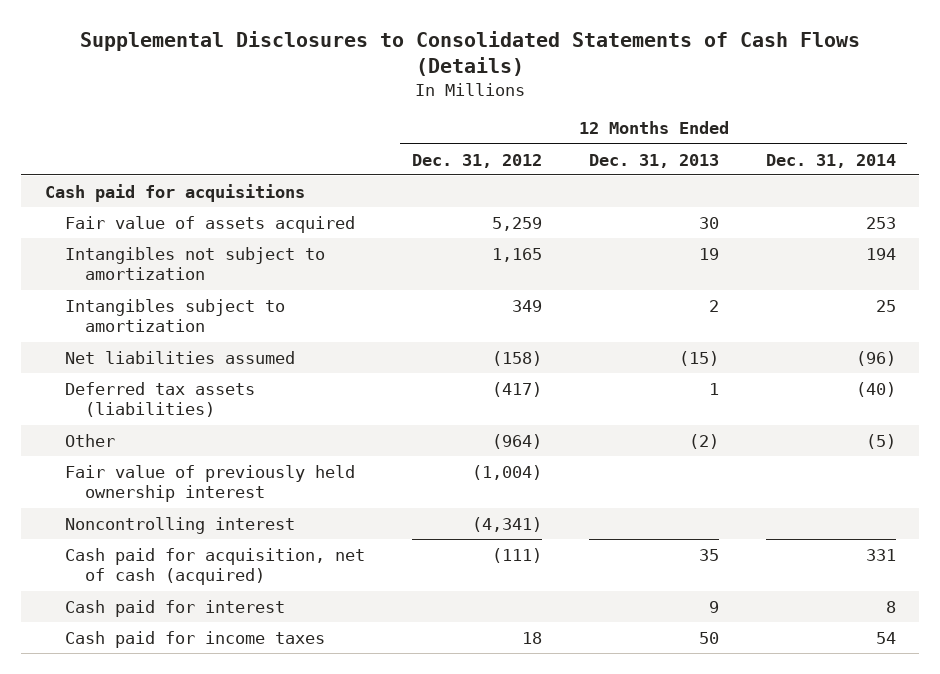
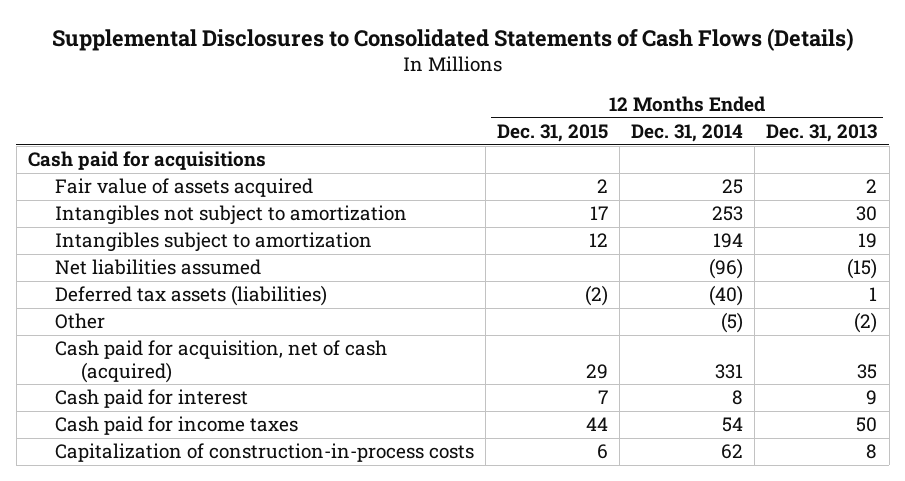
- | 12 Months Ended Dec. 31, 2012 | 12 Months Ended Dec. 31, 2013 | 12 Months Ended Dec. 31, 2014
+ | 12 Months Ended Dec. 31, 2015 | 12 Months Ended Dec. 31, 2014 | 12 Months Ended Dec. 31, 2013
- Fair value of assets acquired | 5,259 | 30 | 253
- Intangibles not subject to amortization | 1,165 | 19 | 194
- Intangibles subject to amortization | 349 | 2 | 25
+ Fair value of assets acquired | 2 | 25 | 2
+ Intangibles not subject to amortization | 17 | 253 | 30
+ Intangibles subject to amortization | 12 | 194 | 19
- Fair value of previously held ownership interest | (1,004) | |
- Noncontrolling interest | (4,341) | |
+ Capitalization of construction-in-process costs | 6 | 62 | 8

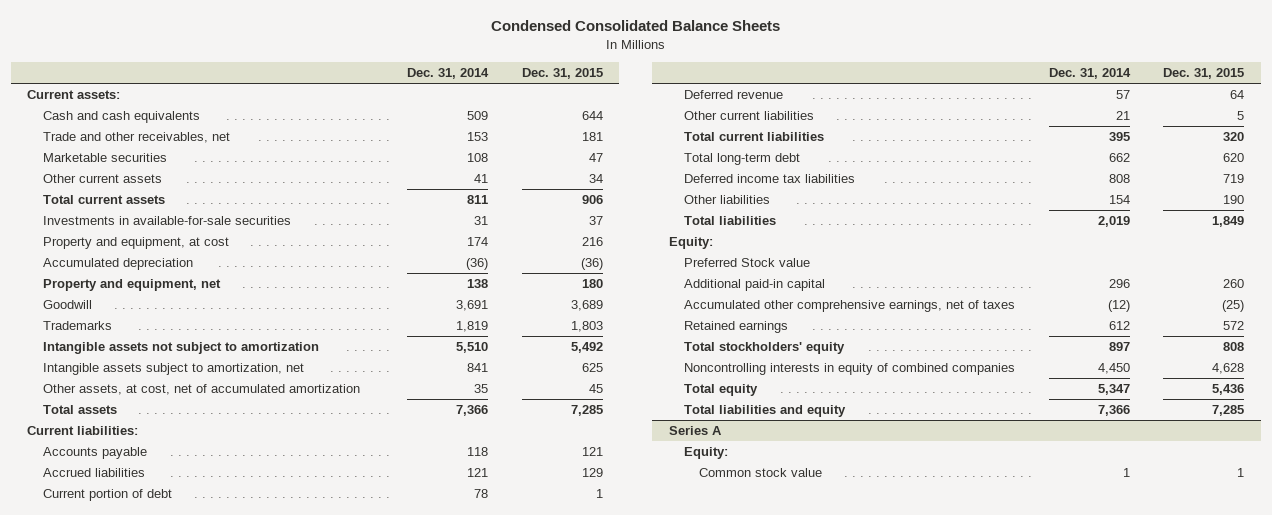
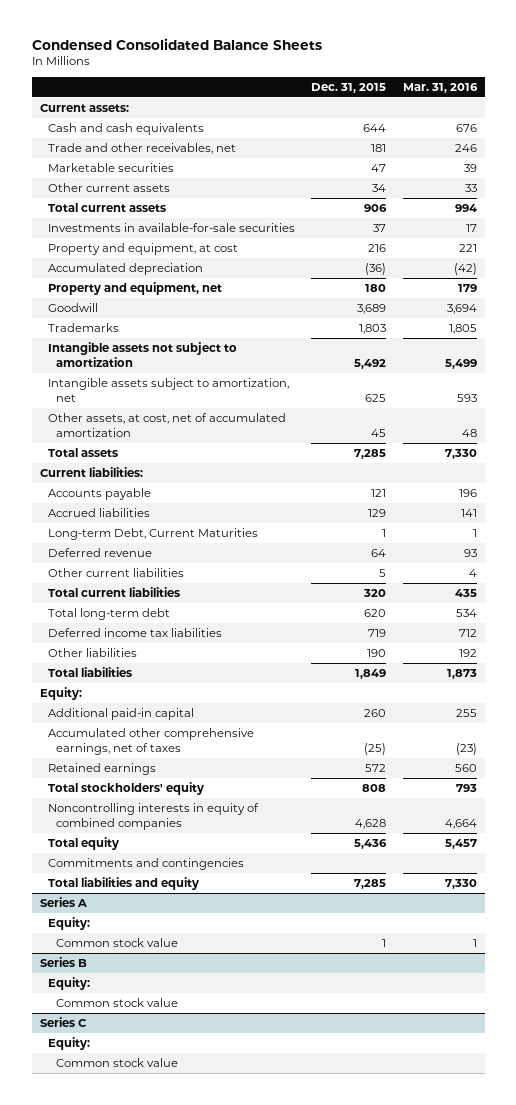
- | Dec. 31, 2014 | Dec. 31, 2015
+ | Dec. 31, 2015 | Mar. 31, 2016
- Current portion of debt | 78 | 1
+ Long-term Debt, Current Maturities | 1 | 1
- Preferred Stock value
+ Commitments and contingencies
+ Series B
+ Equity:
+ Common stock value
+ Series C
+ Equity:
+ Common stock value

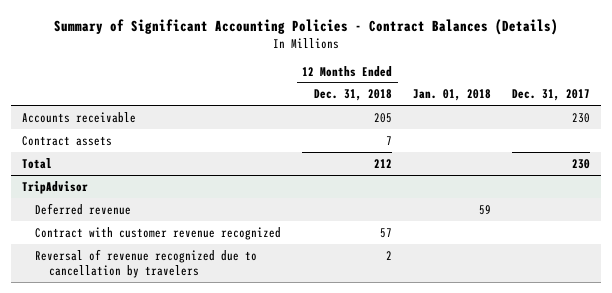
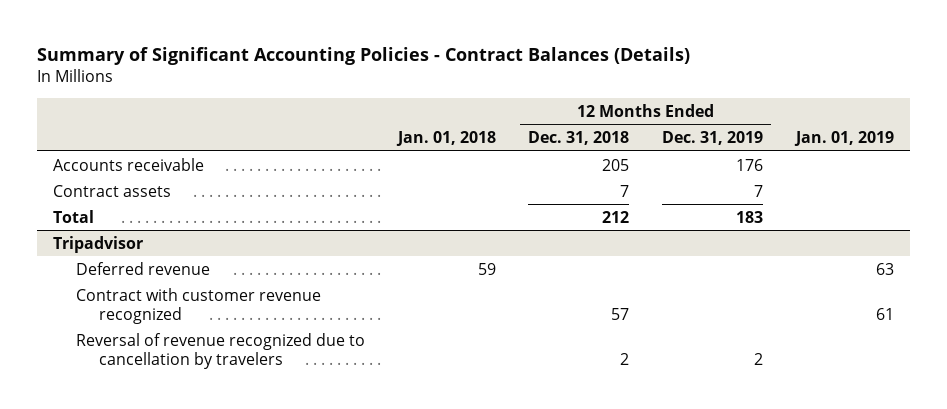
- | 12 Months Ended Dec. 31, 2018 | Jan. 01, 2018 | Dec. 31, 2017
+ | Jan. 01, 2018 | 12 Months Ended Dec. 31, 2018 | 12 Months Ended Dec. 31, 2019 | Jan. 01, 2019
- TripAdvisor
+ Tripadvisor

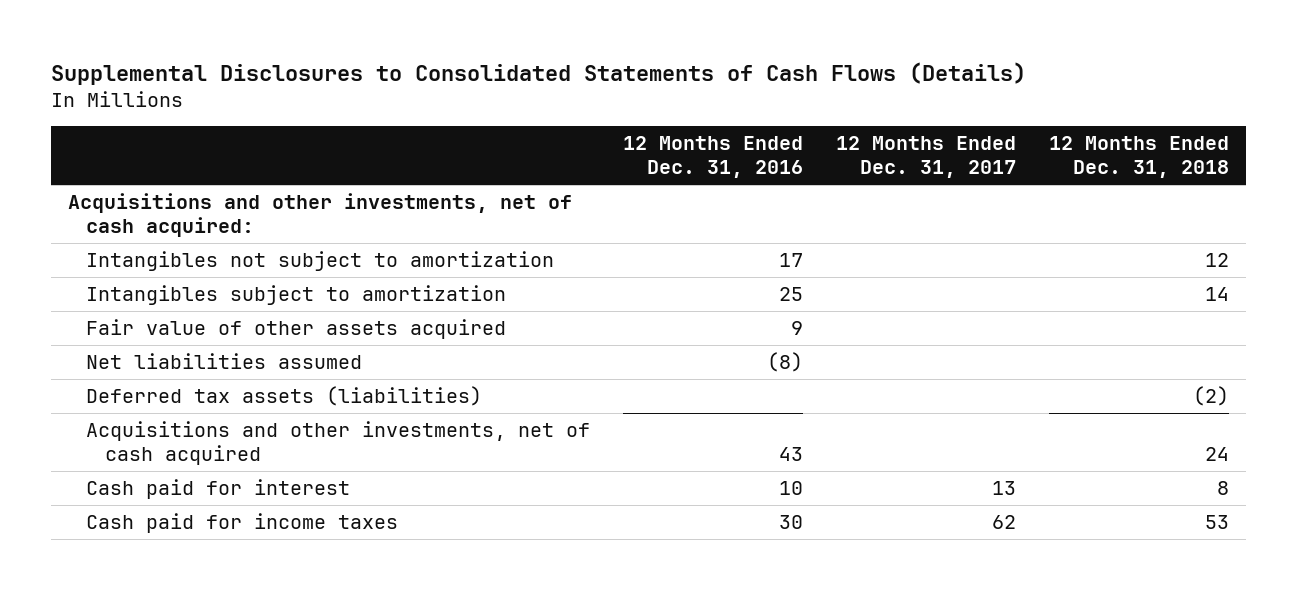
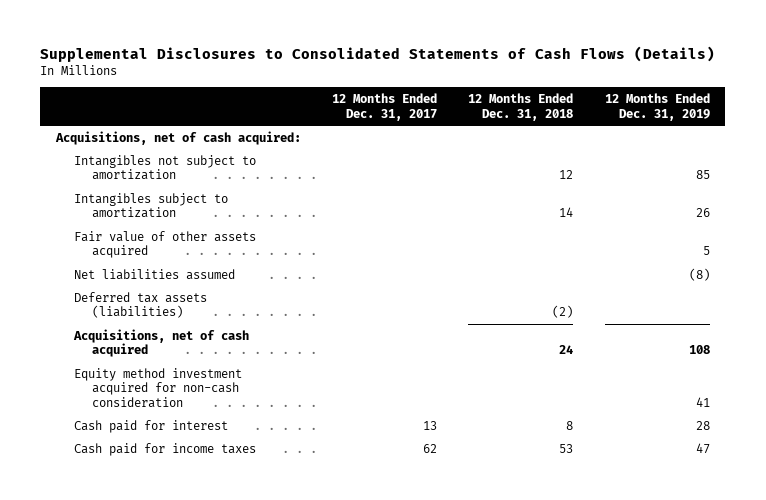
- | 12 Months Ended Dec. 31, 2016 | 12 Months Ended Dec. 31, 2017 | 12 Months Ended Dec. 31, 2018
+ | 12 Months Ended Dec. 31, 2017 | 12 Months Ended Dec. 31, 2018 | 12 Months Ended Dec. 31, 2019
- Acquisitions and other investments, net of cash acquired:
+ Acquisitions, net of cash acquired:
- Acquisitions and other investments, net of cash acquired | 43 | | 24
+ Acquisitions, net of cash acquired | | 24 | 108
+ Equity method investment acquired for non-cash consideration | | | 41

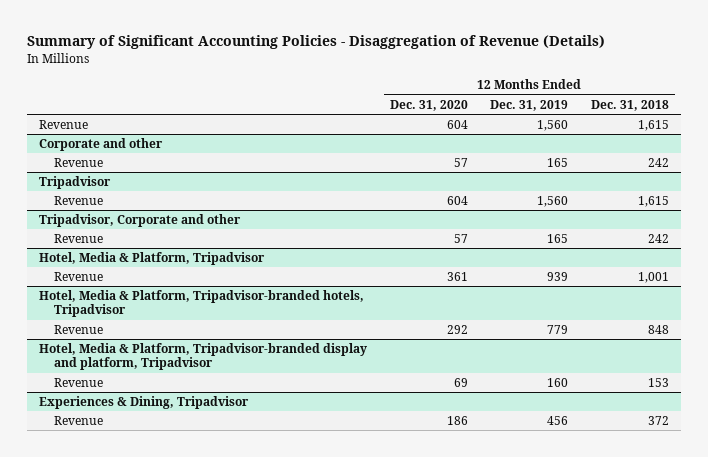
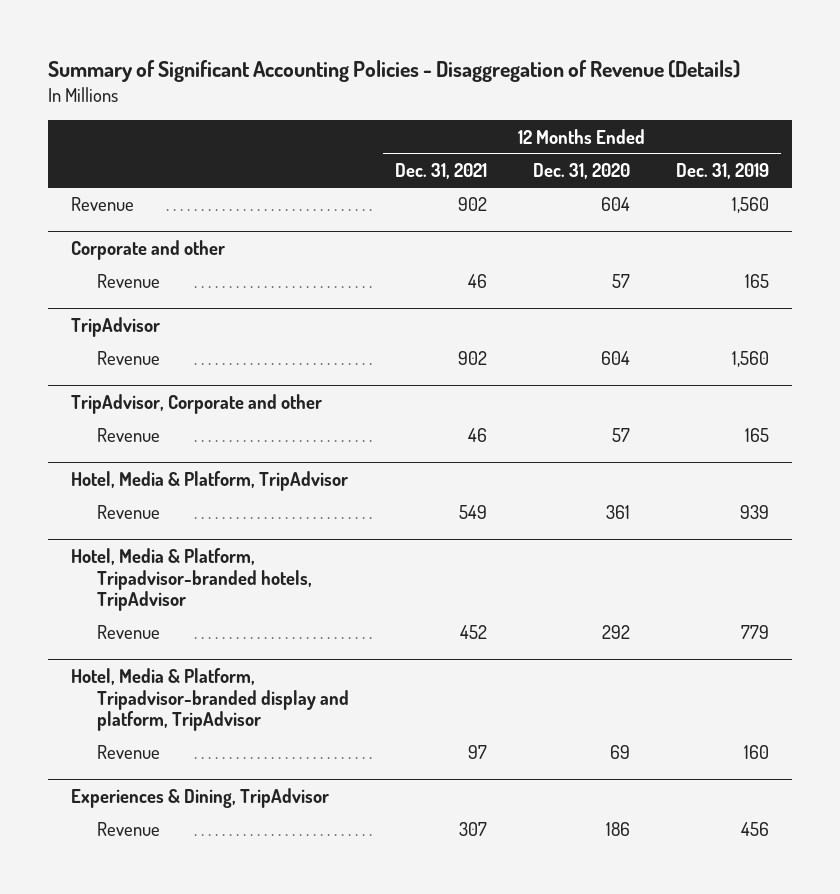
- | 12 Months Ended Dec. 31, 2020 | 12 Months Ended Dec. 31, 2019 | 12 Months Ended Dec. 31, 2018
+ | 12 Months Ended Dec. 31, 2021 | 12 Months Ended Dec. 31, 2020 | 12 Months Ended Dec. 31, 2019
- Tripadvisor
+ TripAdvisor
- Tripadvisor, Corporate and other
+ TripAdvisor, Corporate and other
- Hotel, Media & Platform, Tripadvisor
+ Hotel, Media & Platform, TripAdvisor
- Hotel, Media & Platform, Tripadvisor-branded hotels, Tripadvisor
+ Hotel, Media & Platform, Tripadvisor-branded hotels, TripAdvisor
- Hotel, Media & Platform, Tripadvisor-branded display and platform, Tripadvisor
+ Hotel, Media & Platform, Tripadvisor-branded display and platform, TripAdvisor
- Experiences & Dining, Tripadvisor
+ Experiences & Dining, TripAdvisor

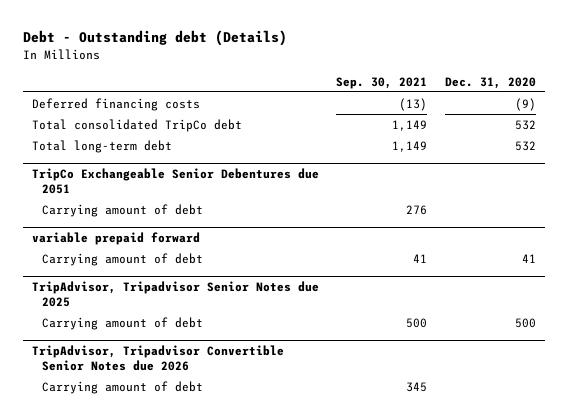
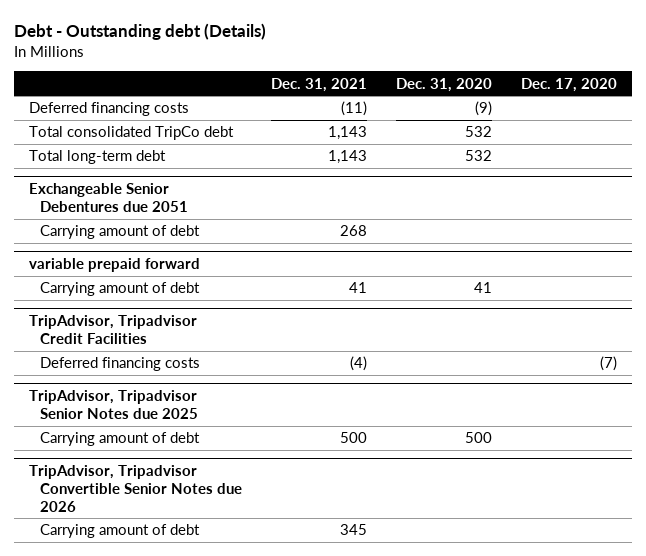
- | Sep. 30, 2021 | Dec. 31, 2020
+ | Dec. 31, 2021 | Dec. 31, 2020 | Dec. 17, 2020
- TripCo Exchangeable Senior Debentures due 2051
+ Exchangeable Senior Debentures due 2051
+ TripAdvisor, Tripadvisor Credit Facilities
+ Deferred financing costs | (4) | | (7)

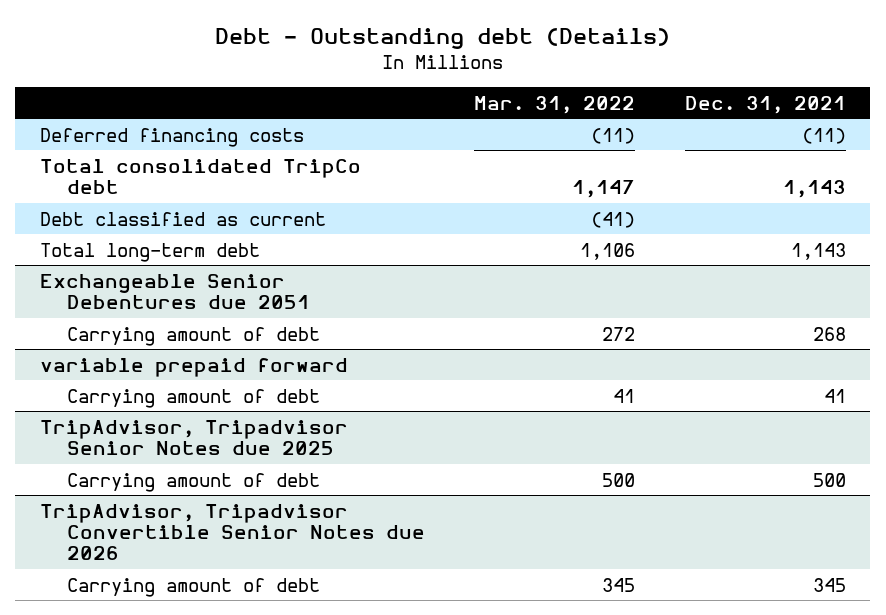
- | Dec. 31, 2021 | Dec. 31, 2020 | Dec. 17, 2020
+ | Mar. 31, 2022 | Dec. 31, 2021
+ Debt classified as current | (41) |
- TripAdvisor, Tripadvisor Credit Facilities
- Deferred financing costs | (4) | | (7)

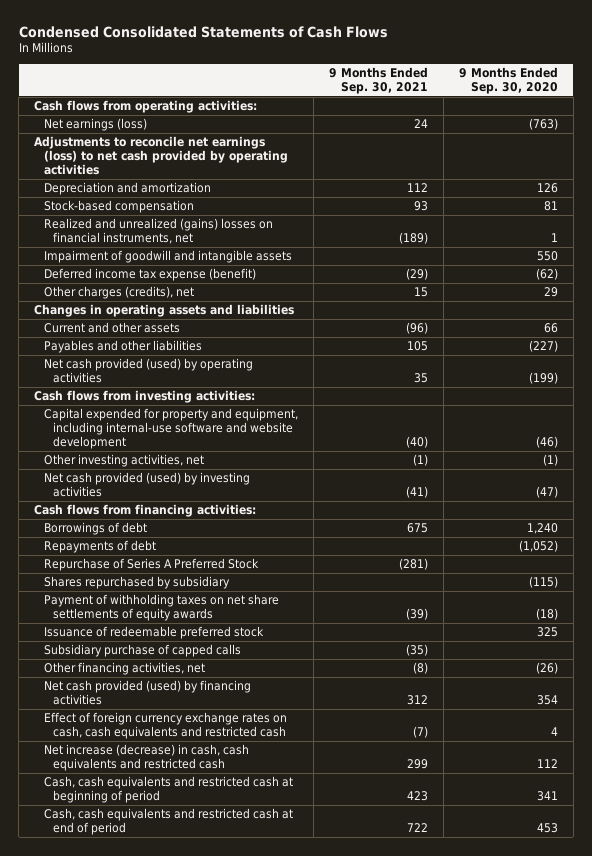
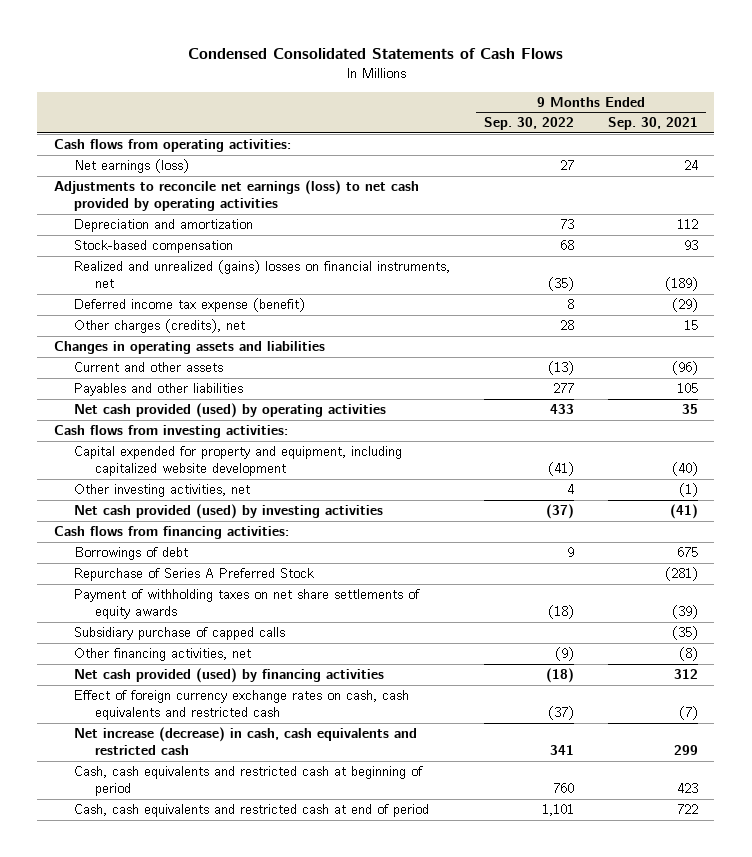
- | 9 Months Ended Sep. 30, 2021 | 9 Months Ended Sep. 30, 2020
+ | 9 Months Ended Sep. 30, 2022 | 9 Months Ended Sep. 30, 2021
- Impairment of goodwill and intangible assets | | 550
- Capital expended for property and equipment, including internal-use software and website development | (40) | (46)
+ Capital expended for property and equipment, including capitalized website development | (41) | (40)
- Repayments of debt | | (1,052)
- Shares repurchased by subsidiary | | (115)
- Issuance of redeemable preferred stock | | 325

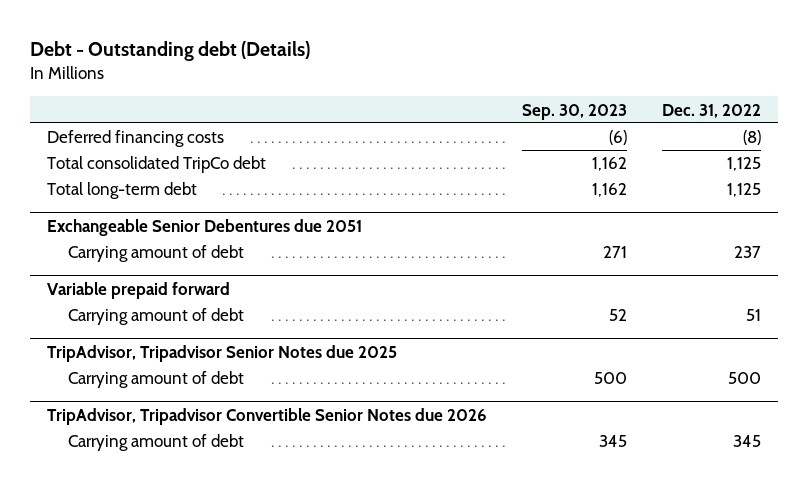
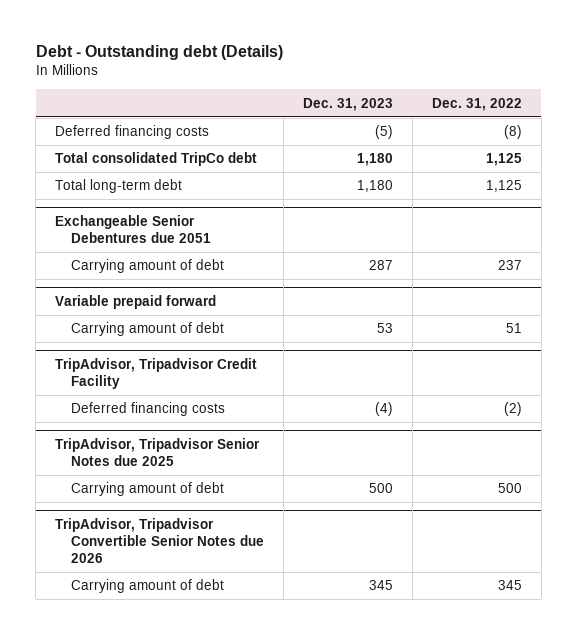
- | Sep. 30, 2023 | Dec. 31, 2022
+ | Dec. 31, 2023 | Dec. 31, 2022
+ TripAdvisor, Tripadvisor Credit Facility
+ Deferred financing costs | (4) | (2)

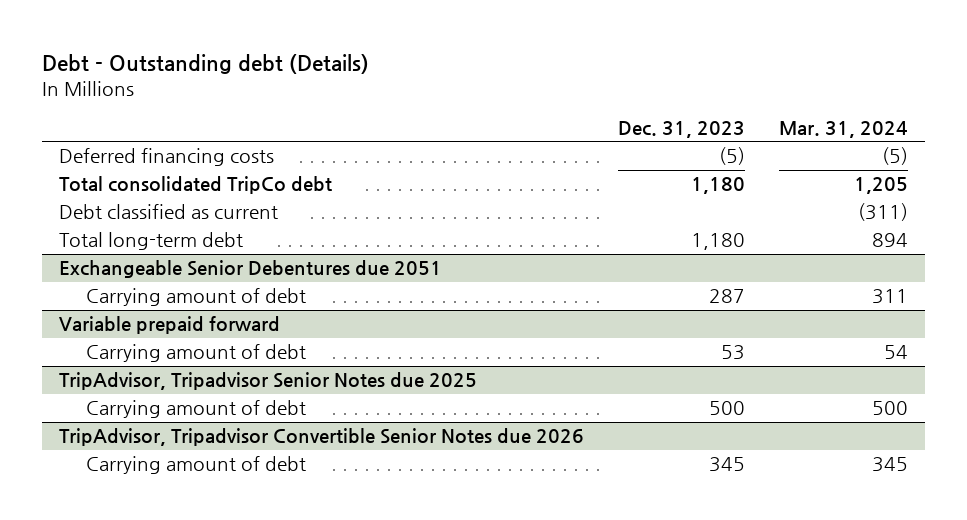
- | Dec. 31, 2023 | Dec. 31, 2022
+ | Dec. 31, 2023 | Mar. 31, 2024
+ Debt classified as current | | (311)
- TripAdvisor, Tripadvisor Credit Facility
- Deferred financing costs | (4) | (2)

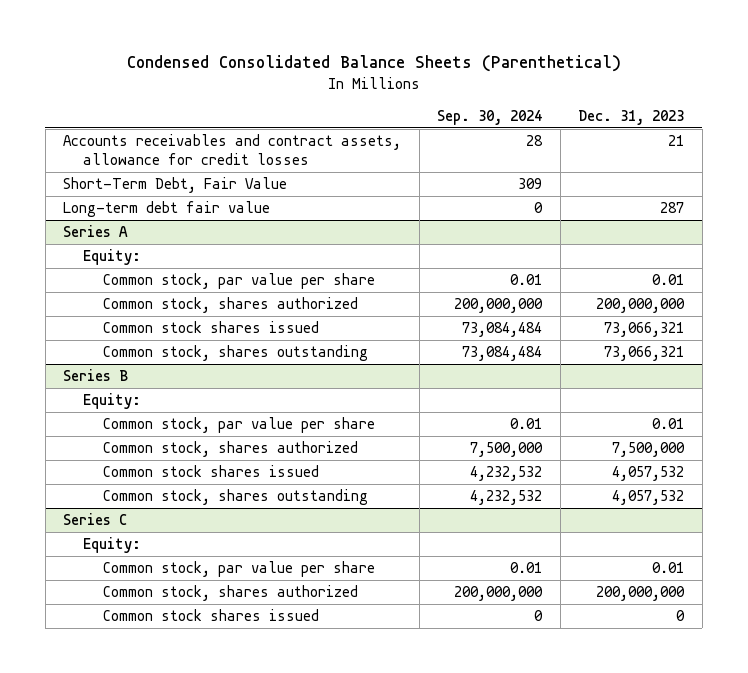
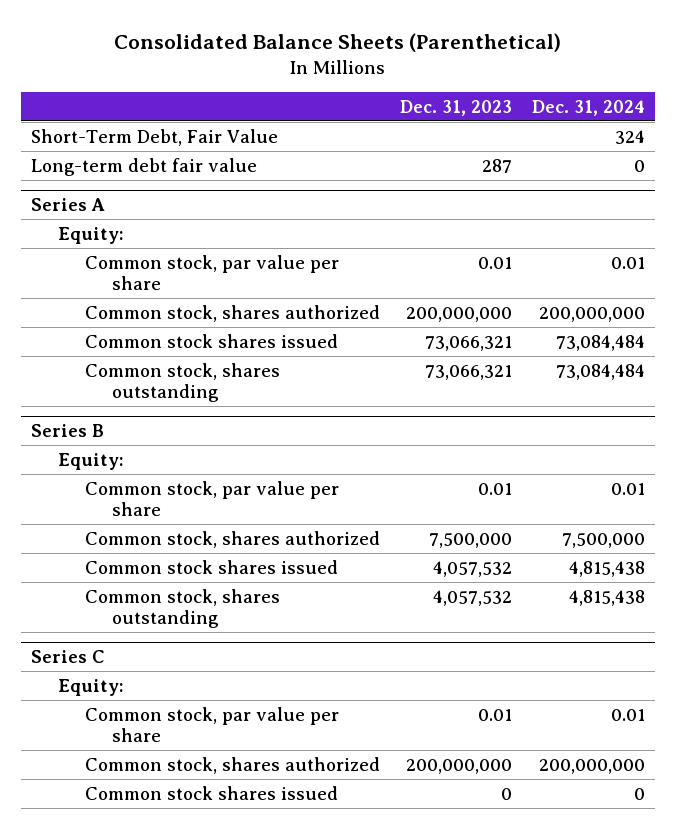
- Condensed Consolidated Balance Sheets (Parenthetical)
+ Consolidated Balance Sheets (Parenthetical)
- | Sep. 30, 2024 | Dec. 31, 2023
+ | Dec. 31, 2023 | Dec. 31, 2024
- Accounts receivables and contract assets, allowance for credit losses | 28 | 21

